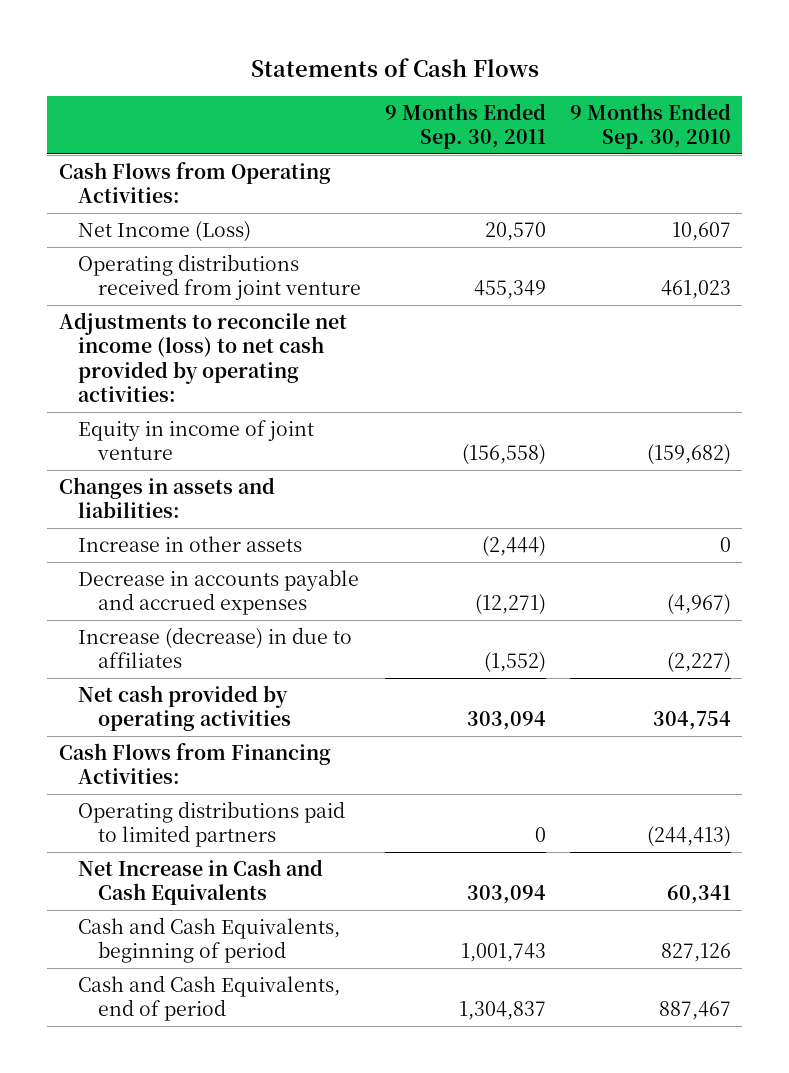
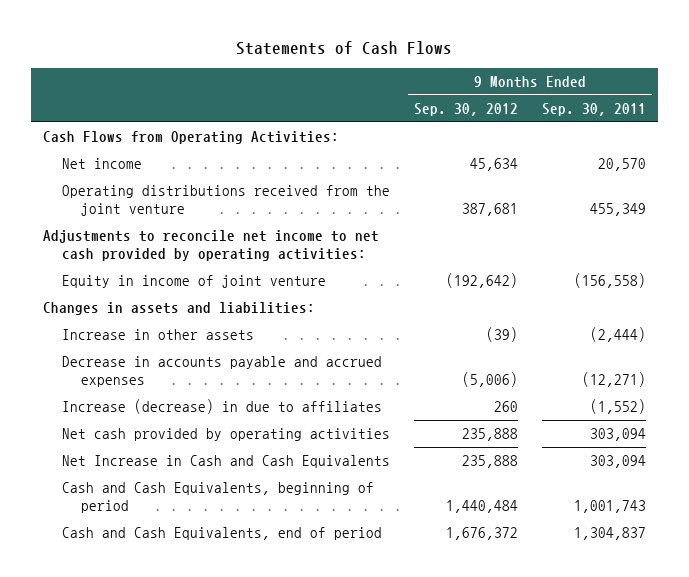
- | 9 Months Ended Sep. 30, 2011 | 9 Months Ended Sep. 30, 2010
+ | 9 Months Ended Sep. 30, 2012 | 9 Months Ended Sep. 30, 2011
- Net Income (Loss) | 20,570 | 10,607
- Operating distributions received from joint venture | 455,349 | 461,023
- Adjustments to reconcile net income (loss) to net cash provided by operating activities:
+ Net income | 45,634 | 20,570
+ Operating distributions received from the joint venture | 387,681 | 455,349
+ Adjustments to reconcile net income to net cash provided by operating activities:
- Cash Flows from Financing Activities:
- Operating distributions paid to limited partners | 0 | (244,413)

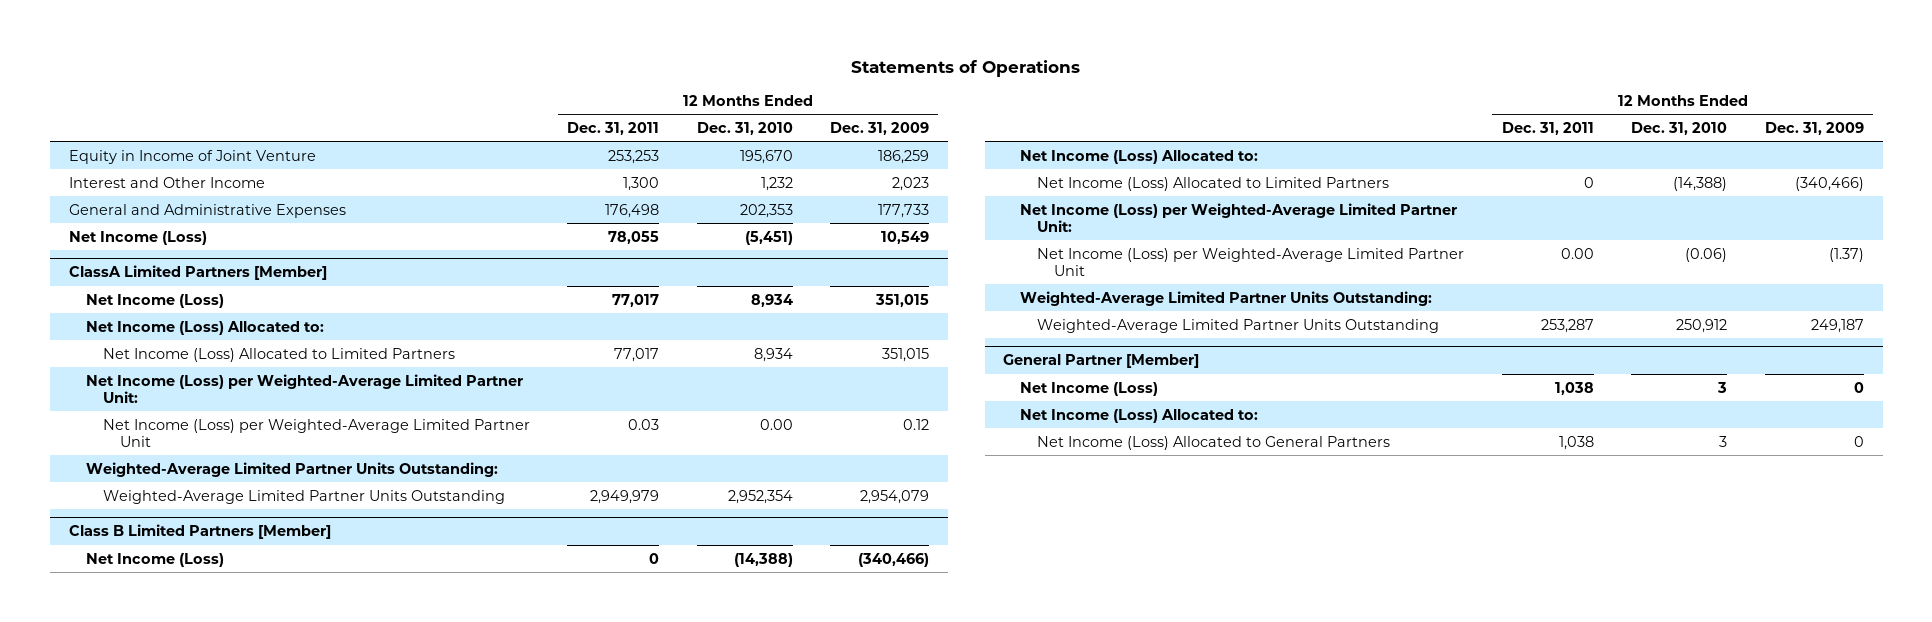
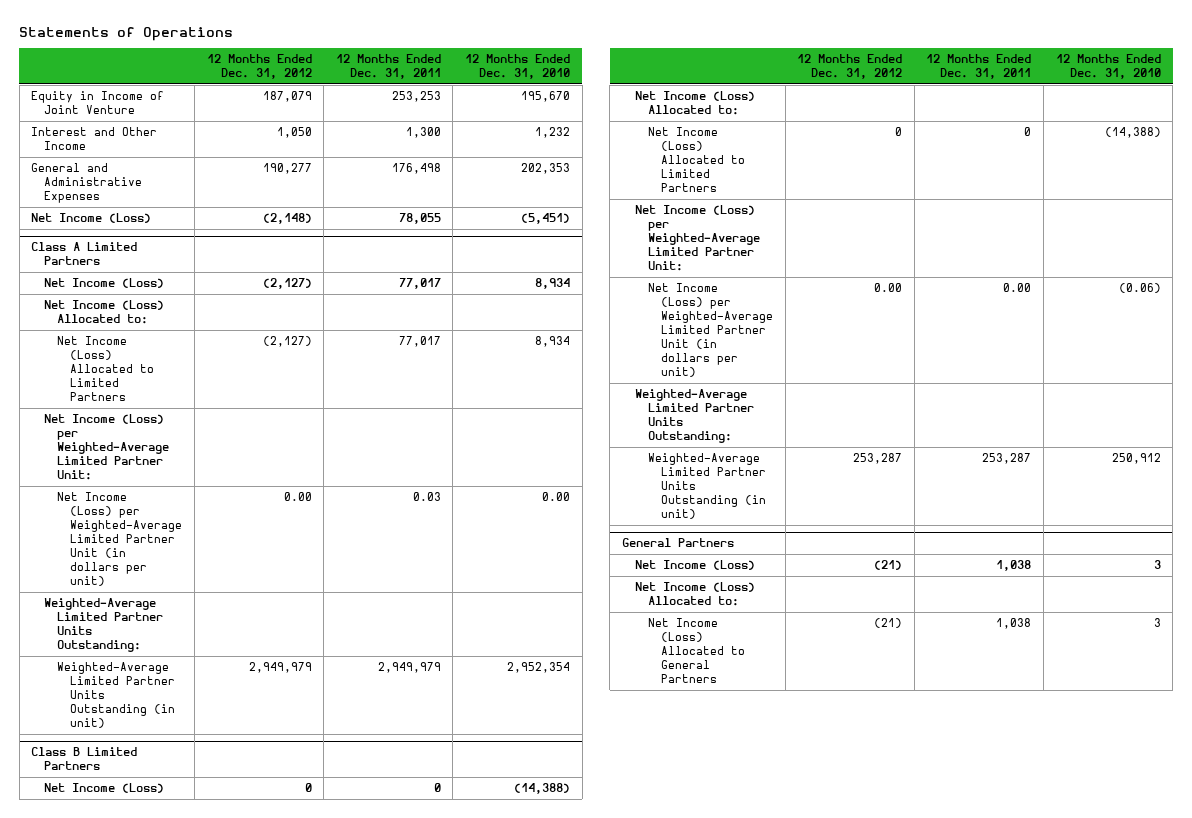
- | 12 Months Ended Dec. 31, 2011 | 12 Months Ended Dec. 31, 2010 | 12 Months Ended Dec. 31, 2009
+ | 12 Months Ended Dec. 31, 2012 | 12 Months Ended Dec. 31, 2011 | 12 Months Ended Dec. 31, 2010
- ClassA Limited Partners [Member]
+ Class A Limited Partners
- Net Income (Loss) per Weighted-Average Limited Partner Unit | 0.03 | 0.00 | 0.12
+ Net Income (Loss) per Weighted-Average Limited Partner Unit (in dollars per unit) | 0.00 | 0.03 | 0.00
- Weighted-Average Limited Partner Units Outstanding | 2,949,979 | 2,952,354 | 2,954,079
- Class B Limited Partners [Member]
+ Weighted-Average Limited Partner Units Outstanding (in unit) | 2,949,979 | 2,949,979 | 2,952,354
+ Class B Limited Partners
- Net Income (Loss) per Weighted-Average Limited Partner Unit | 0.00 | (0.06) | (1.37)
+ Net Income (Loss) per Weighted-Average Limited Partner Unit (in dollars per unit) | 0.00 | 0.00 | (0.06)
- Weighted-Average Limited Partner Units Outstanding | 253,287 | 250,912 | 249,187
- General Partner [Member]
+ Weighted-Average Limited Partner Units Outstanding (in unit) | 253,287 | 253,287 | 250,912
+ General Partners

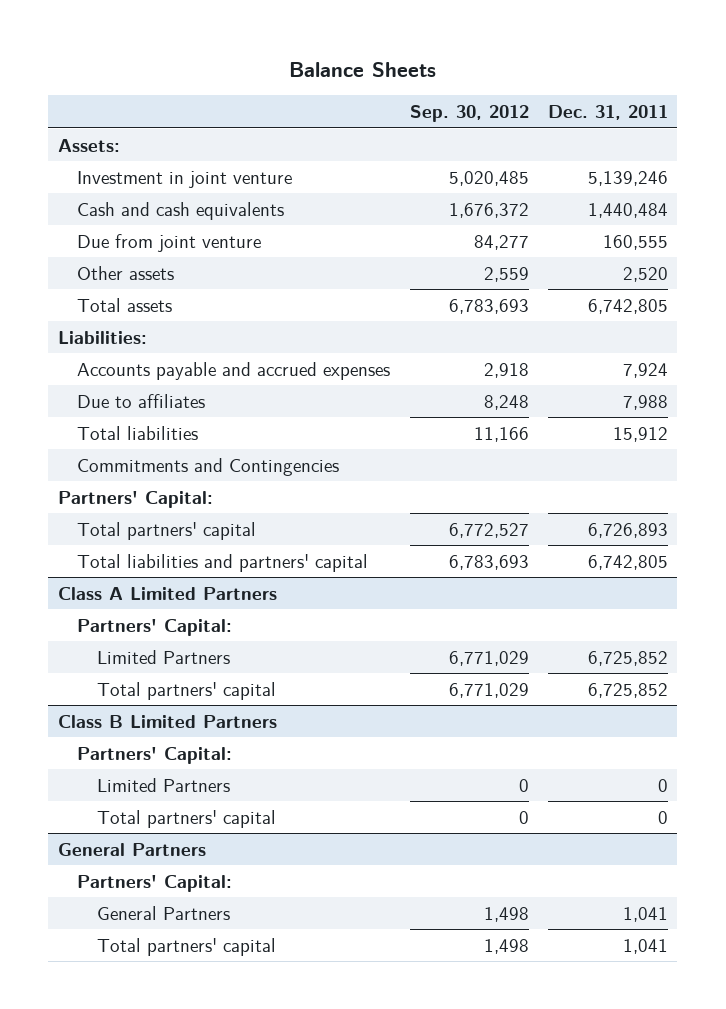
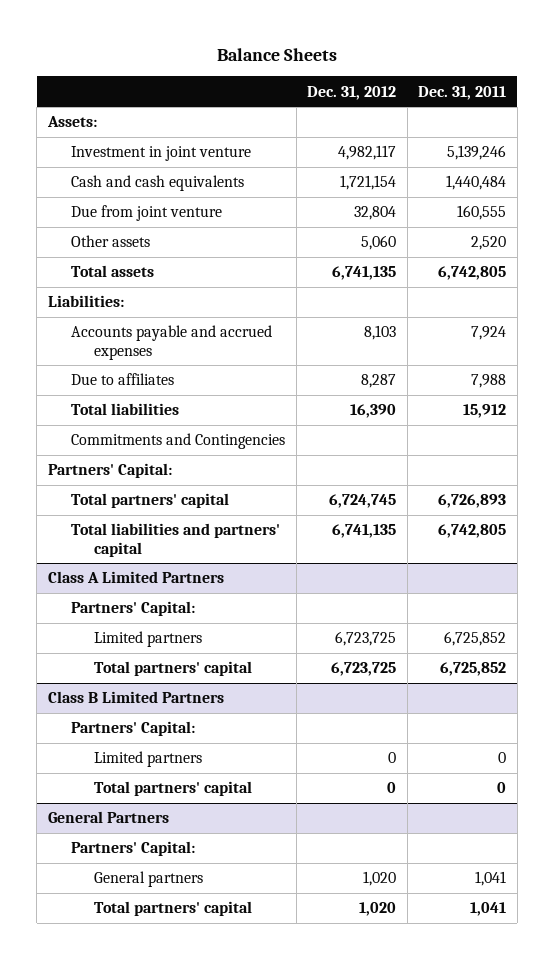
- | Sep. 30, 2012 | Dec. 31, 2011
+ | Dec. 31, 2012 | Dec. 31, 2011
@ Class A Limited Partners
- Limited Partners | 6,771,029 | 6,725,852
+ Limited partners | 6,723,725 | 6,725,852
@ Class B Limited Partners
- Limited Partners | 0 | 0
+ Limited partners | 0 | 0
@ General Partners
- General Partners | 1,498 | 1,041
+ General partners | 1,020 | 1,041

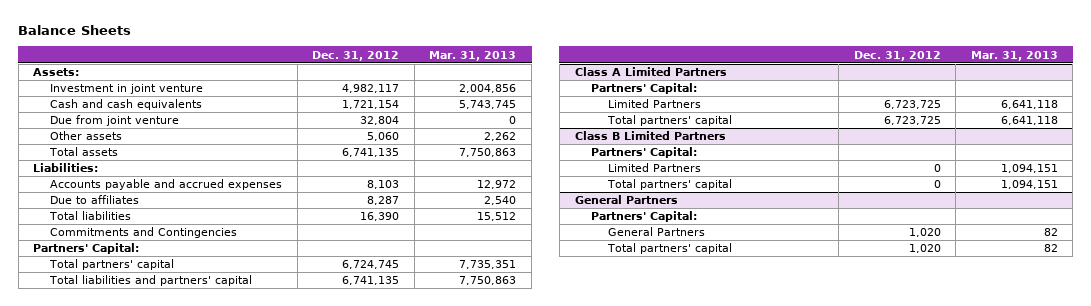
- | Dec. 31, 2012 | Dec. 31, 2011
+ | Dec. 31, 2012 | Mar. 31, 2013
@ Class A Limited Partners
- Limited partners | 6,723,725 | 6,725,852
+ Limited Partners | 6,723,725 | 6,641,118
@ Class B Limited Partners
- Limited partners | 0 | 0
+ Limited Partners | 0 | 1,094,151
@ General Partners
- General partners | 1,020 | 1,041
+ General Partners | 1,020 | 82

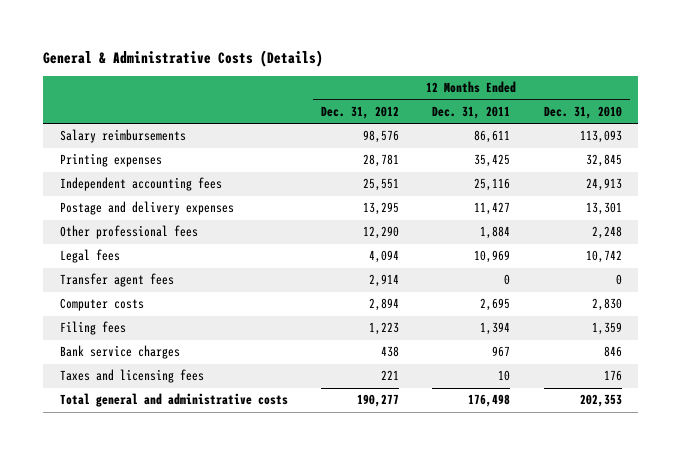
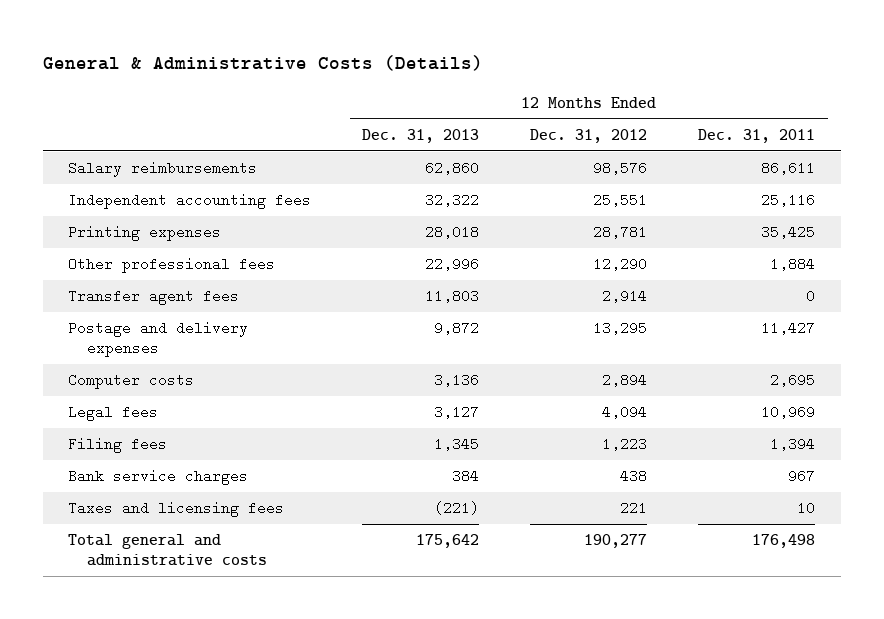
- | 12 Months Ended Dec. 31, 2012 | 12 Months Ended Dec. 31, 2011 | 12 Months Ended Dec. 31, 2010
+ | 12 Months Ended Dec. 31, 2013 | 12 Months Ended Dec. 31, 2012 | 12 Months Ended Dec. 31, 2011
moved down: Printing expenses | 28,018 | 28,781 | 35,425
moved down: Postage and delivery expenses | 9,872 | 13,295 | 11,427
moved down: Legal fees | 3,127 | 4,094 | 10,969

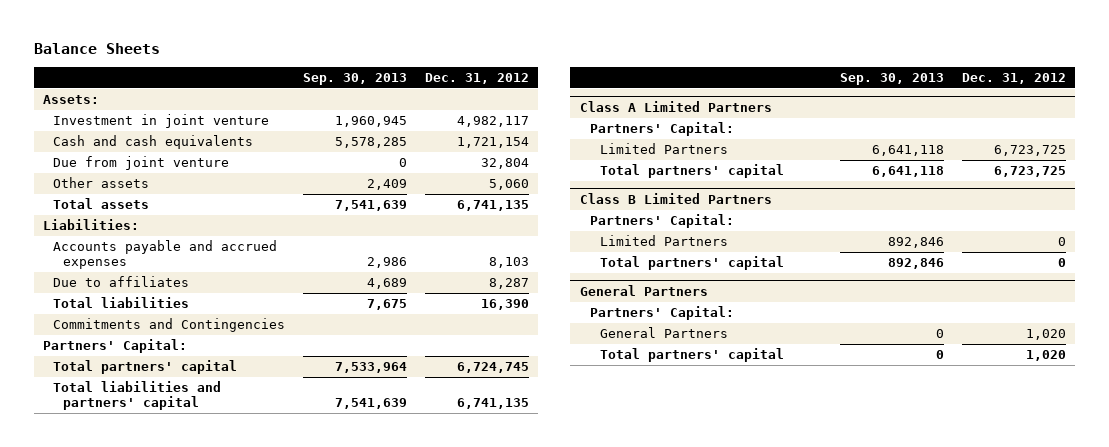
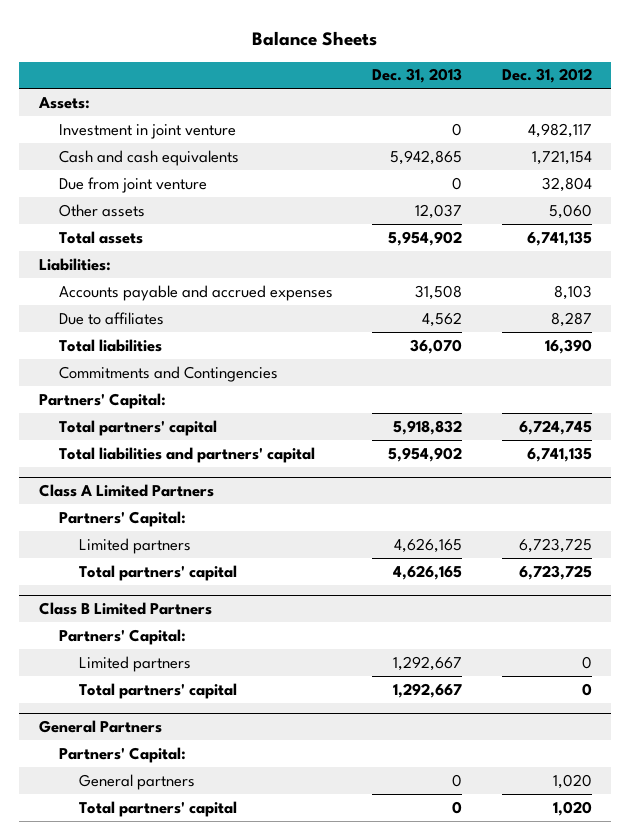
- | Sep. 30, 2013 | Dec. 31, 2012
+ | Dec. 31, 2013 | Dec. 31, 2012
@ Class A Limited Partners
- Limited Partners | 6,641,118 | 6,723,725
+ Limited partners | 4,626,165 | 6,723,725
@ Class B Limited Partners
- Limited Partners | 892,846 | 0
+ Limited partners | 1,292,667 | 0
@ General Partners
- General Partners | 0 | 1,020
+ General partners | 0 | 1,020

